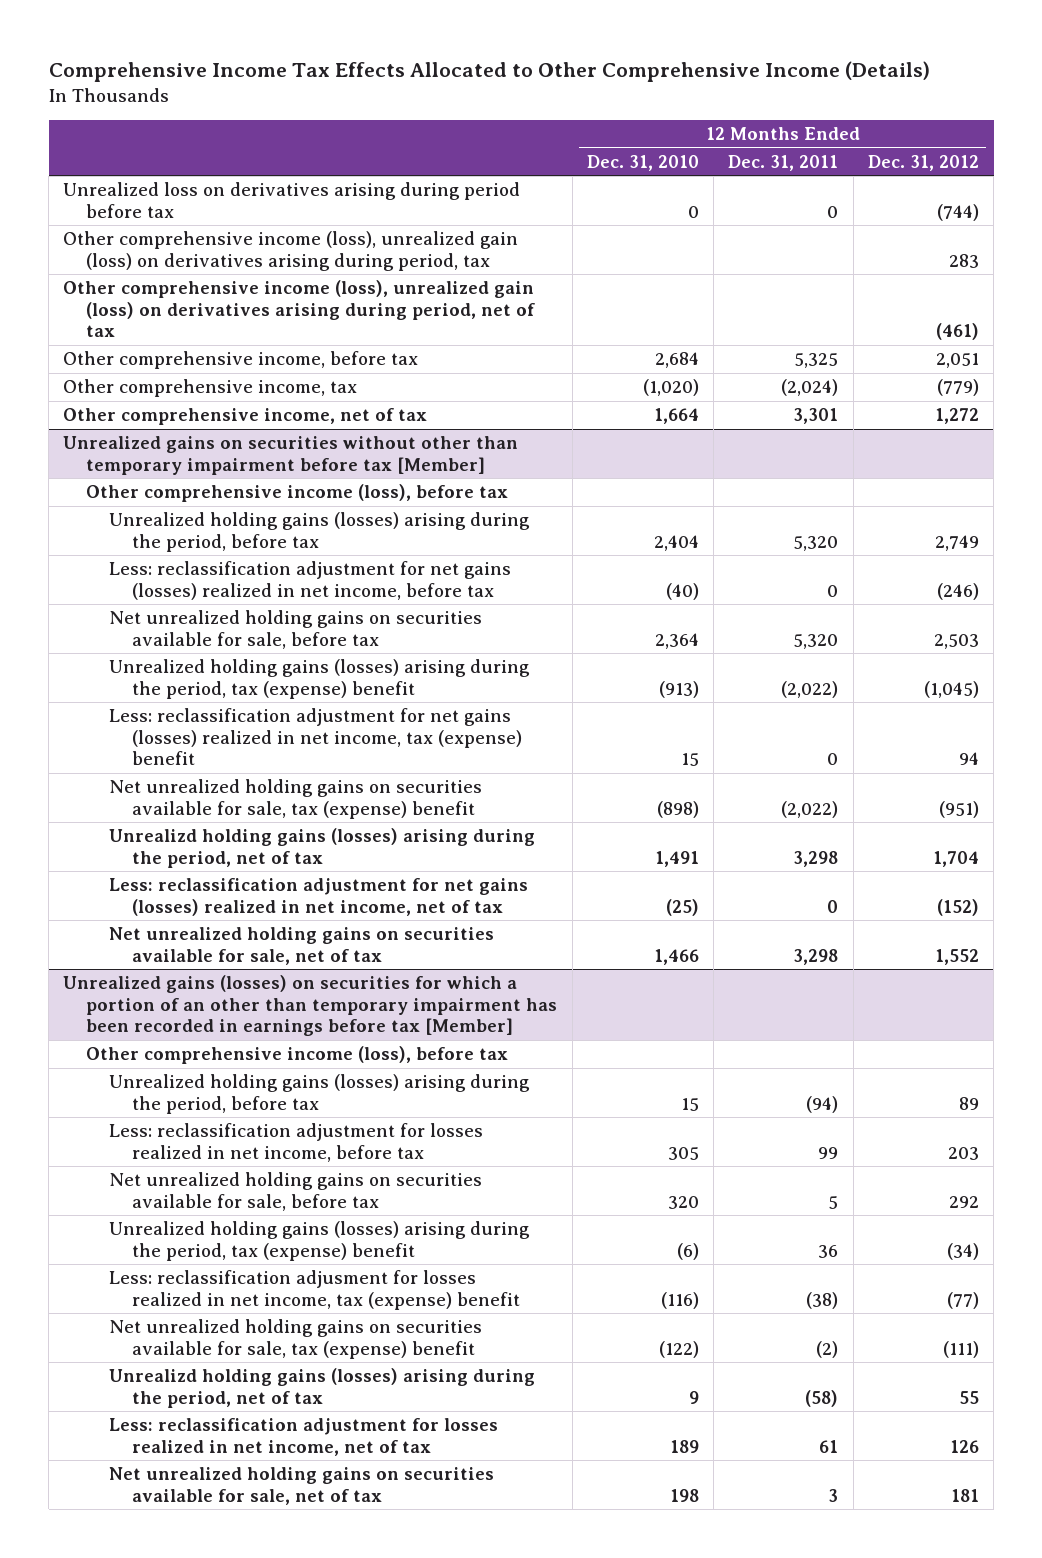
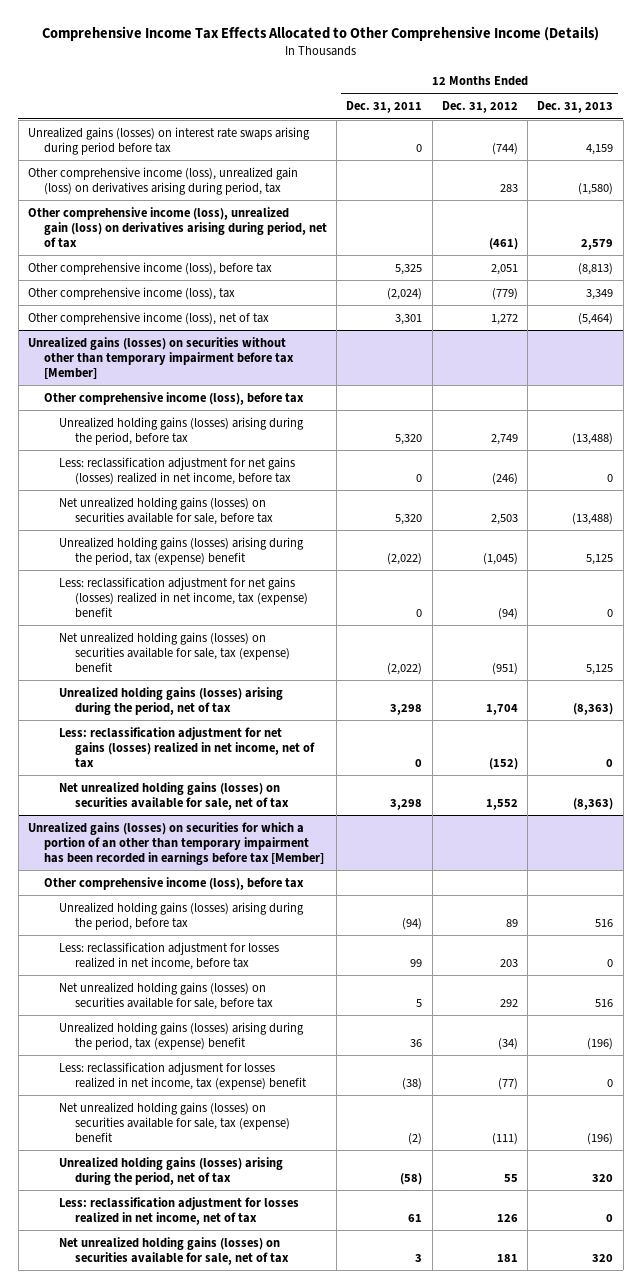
- | 12 Months Ended Dec. 31, 2010 | 12 Months Ended Dec. 31, 2011 | 12 Months Ended Dec. 31, 2012
+ | 12 Months Ended Dec. 31, 2011 | 12 Months Ended Dec. 31, 2012 | 12 Months Ended Dec. 31, 2013
- Unrealized loss on derivatives arising during period before tax | 0 | 0 | (744)
+ Unrealized gains (losses) on interest rate swaps arising during period before tax | 0 | (744) | 4,159
- Other comprehensive income, before tax | 2,684 | 5,325 | 2,051
- Other comprehensive income, tax | (1,020) | (2,024) | (779)
- Other comprehensive income, net of tax | 1,664 | 3,301 | 1,272
- Unrealized gains on securities without other than temporary impairment before tax [Member]
+ Other comprehensive income (loss), before tax | 5,325 | 2,051 | (8,813)
+ Other comprehensive income (loss), tax | (2,024) | (779) | 3,349
+ Other comprehensive income (loss), net of tax | 3,301 | 1,272 | (5,464)
+ Unrealized gains (losses) on securities without other than temporary impairment before tax [Member]
- Net unrealized holding gains on securities available for sale, before tax | 2,364 | 5,320 | 2,503
+ Net unrealized holding gains (losses) on securities available for sale, before tax | 5,320 | 2,503 | (13,488)
- Less: reclassification adjustment for net gains (losses) realized in net income, tax (expense) benefit | 15 | 0 | 94
- Net unrealized holding gains on securities available for sale, tax (expense) benefit | (898) | (2,022) | (951)
- Unrealizd holding gains (losses) arising during the period, net of tax | 1,491 | 3,298 | 1,704
+ Less: reclassification adjustment for net gains (losses) realized in net income, tax (expense) benefit | 0 | (94) | 0
+ Net unrealized holding gains (losses) on securities available for sale, tax (expense) benefit | (2,022) | (951) | 5,125
+ Unrealized holding gains (losses) arising during the period, net of tax | 3,298 | 1,704 | (8,363)
- Net unrealized holding gains on securities available for sale, net of tax | 1,466 | 3,298 | 1,552
+ Net unrealized holding gains (losses) on securities available for sale, net of tax | 3,298 | 1,552 | (8,363)
@ Unrealized gains (losses) on securities for which a portion of an other than temporary impairment has been recorded in earnings before tax [Member]
- Net unrealized holding gains on securities available for sale, before tax | 320 | 5 | 292
+ Net unrealized holding gains (losses) on securities available for sale, before tax | 5 | 292 | 516
- Net unrealized holding gains on securities available for sale, tax (expense) benefit | (122) | (2) | (111)
- Unrealizd holding gains (losses) arising during the period, net of tax | 9 | (58) | 55
+ Net unrealized holding gains (losses) on securities available for sale, tax (expense) benefit | (2) | (111) | (196)
+ Unrealized holding gains (losses) arising during the period, net of tax | (58) | 55 | 320
- Net unrealized holding gains on securities available for sale, net of tax | 198 | 3 | 181
+ Net unrealized holding gains (losses) on securities available for sale, net of tax | 3 | 181 | 320

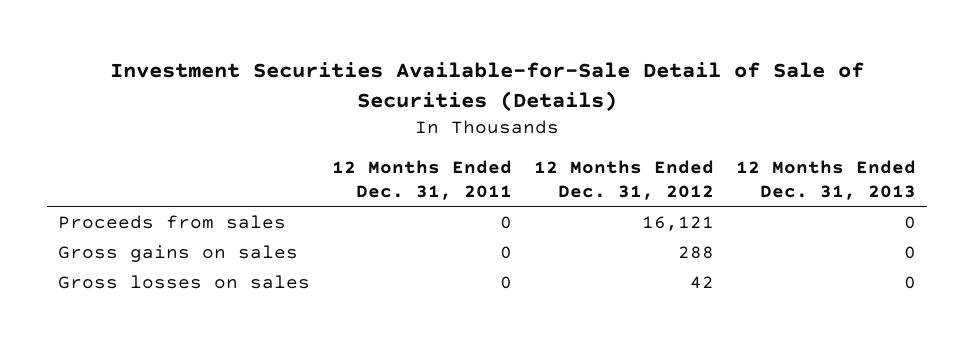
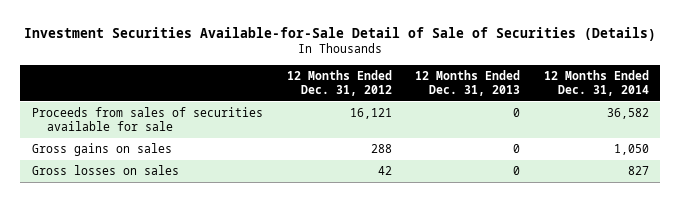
- | 12 Months Ended Dec. 31, 2011 | 12 Months Ended Dec. 31, 2012 | 12 Months Ended Dec. 31, 2013
+ | 12 Months Ended Dec. 31, 2012 | 12 Months Ended Dec. 31, 2013 | 12 Months Ended Dec. 31, 2014
- Proceeds from sales | 0 | 16,121 | 0
+ Proceeds from sales of securities available for sale | 16,121 | 0 | 36,582

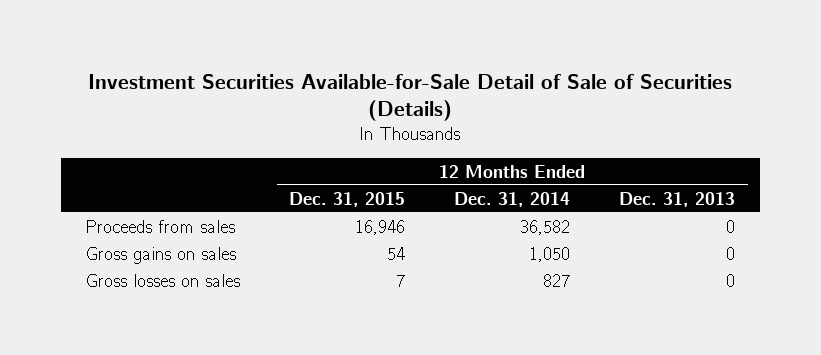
- | 12 Months Ended Dec. 31, 2012 | 12 Months Ended Dec. 31, 2013 | 12 Months Ended Dec. 31, 2014
+ | 12 Months Ended Dec. 31, 2015 | 12 Months Ended Dec. 31, 2014 | 12 Months Ended Dec. 31, 2013
- Proceeds from sales of securities available for sale | 16,121 | 0 | 36,582
+ Proceeds from sales | 16,946 | 36,582 | 0

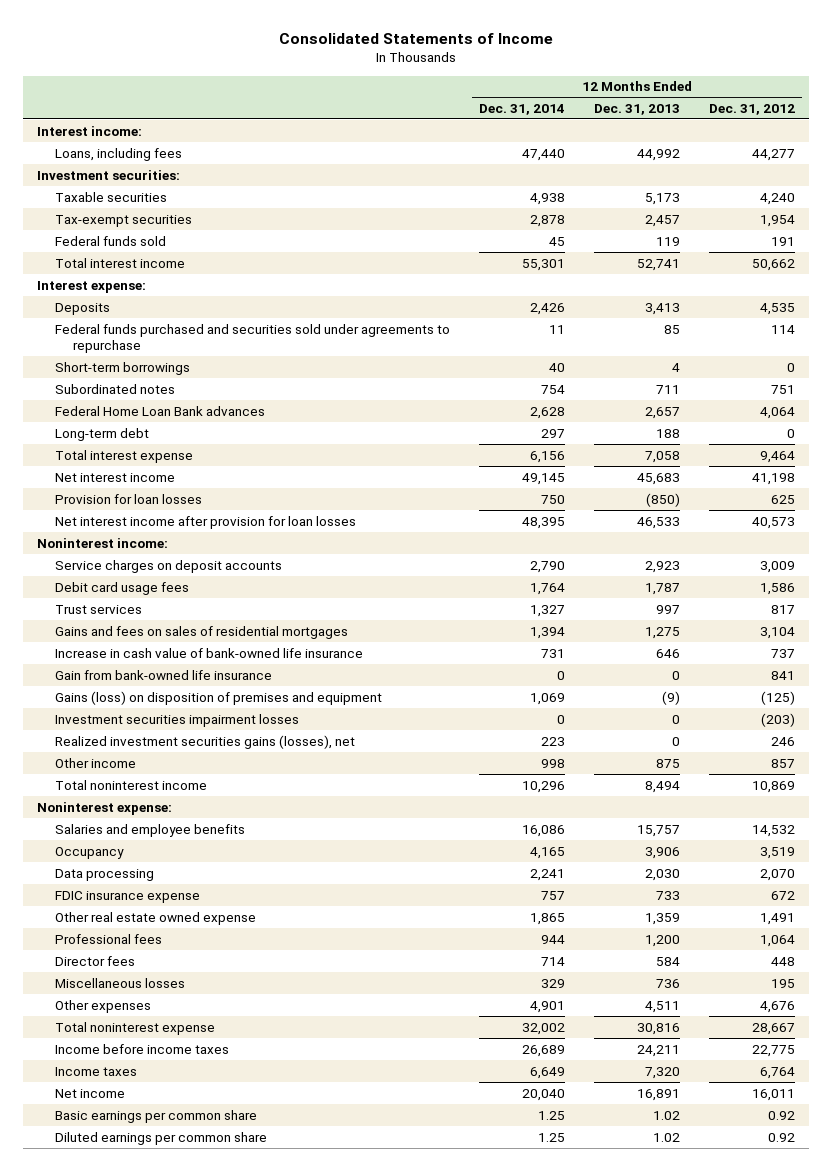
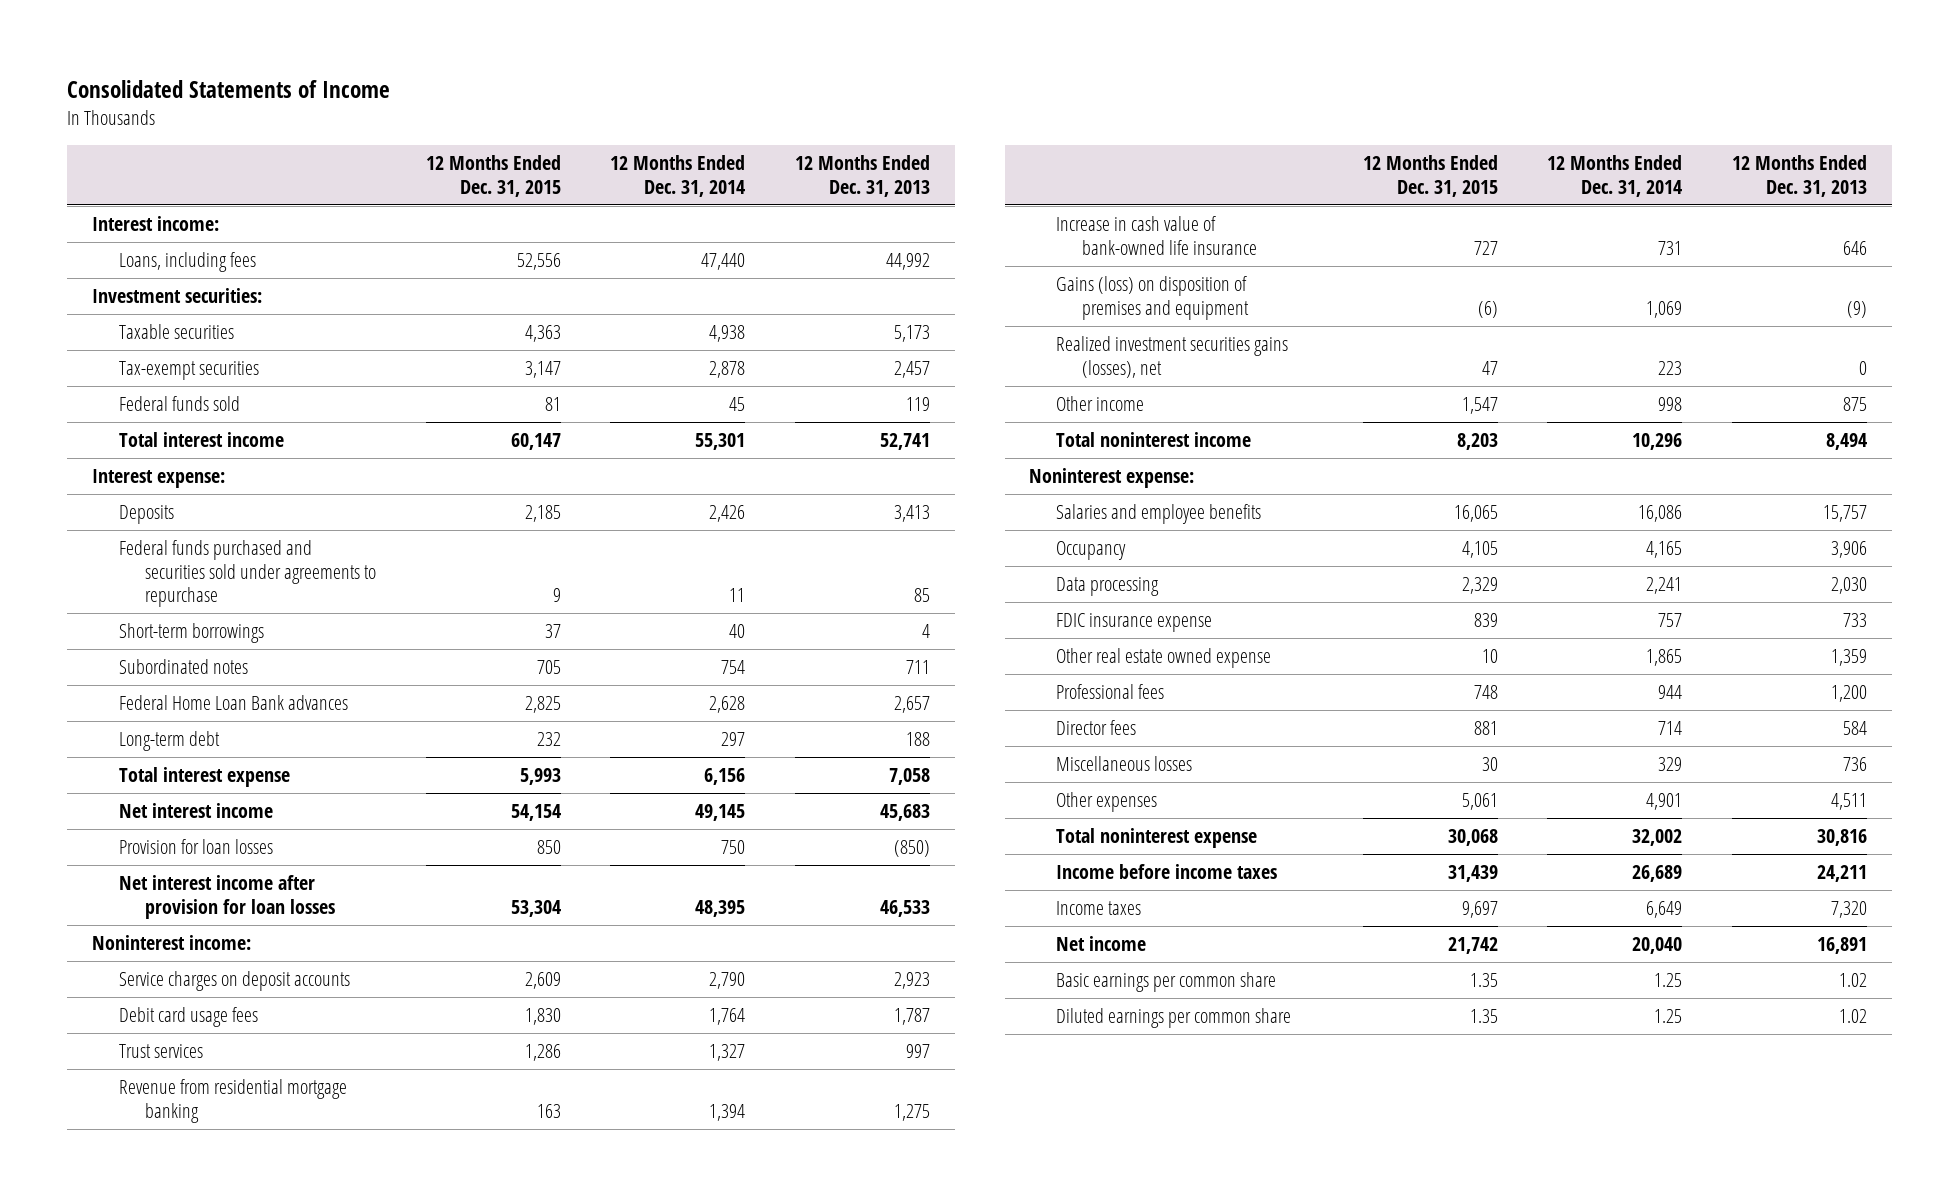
- | 12 Months Ended Dec. 31, 2014 | 12 Months Ended Dec. 31, 2013 | 12 Months Ended Dec. 31, 2012
+ | 12 Months Ended Dec. 31, 2015 | 12 Months Ended Dec. 31, 2014 | 12 Months Ended Dec. 31, 2013
- Gains and fees on sales of residential mortgages | 1,394 | 1,275 | 3,104
+ Revenue from residential mortgage banking | 163 | 1,394 | 1,275
- Gain from bank-owned life insurance | 0 | 0 | 841
- Investment securities impairment losses | 0 | 0 | (203)

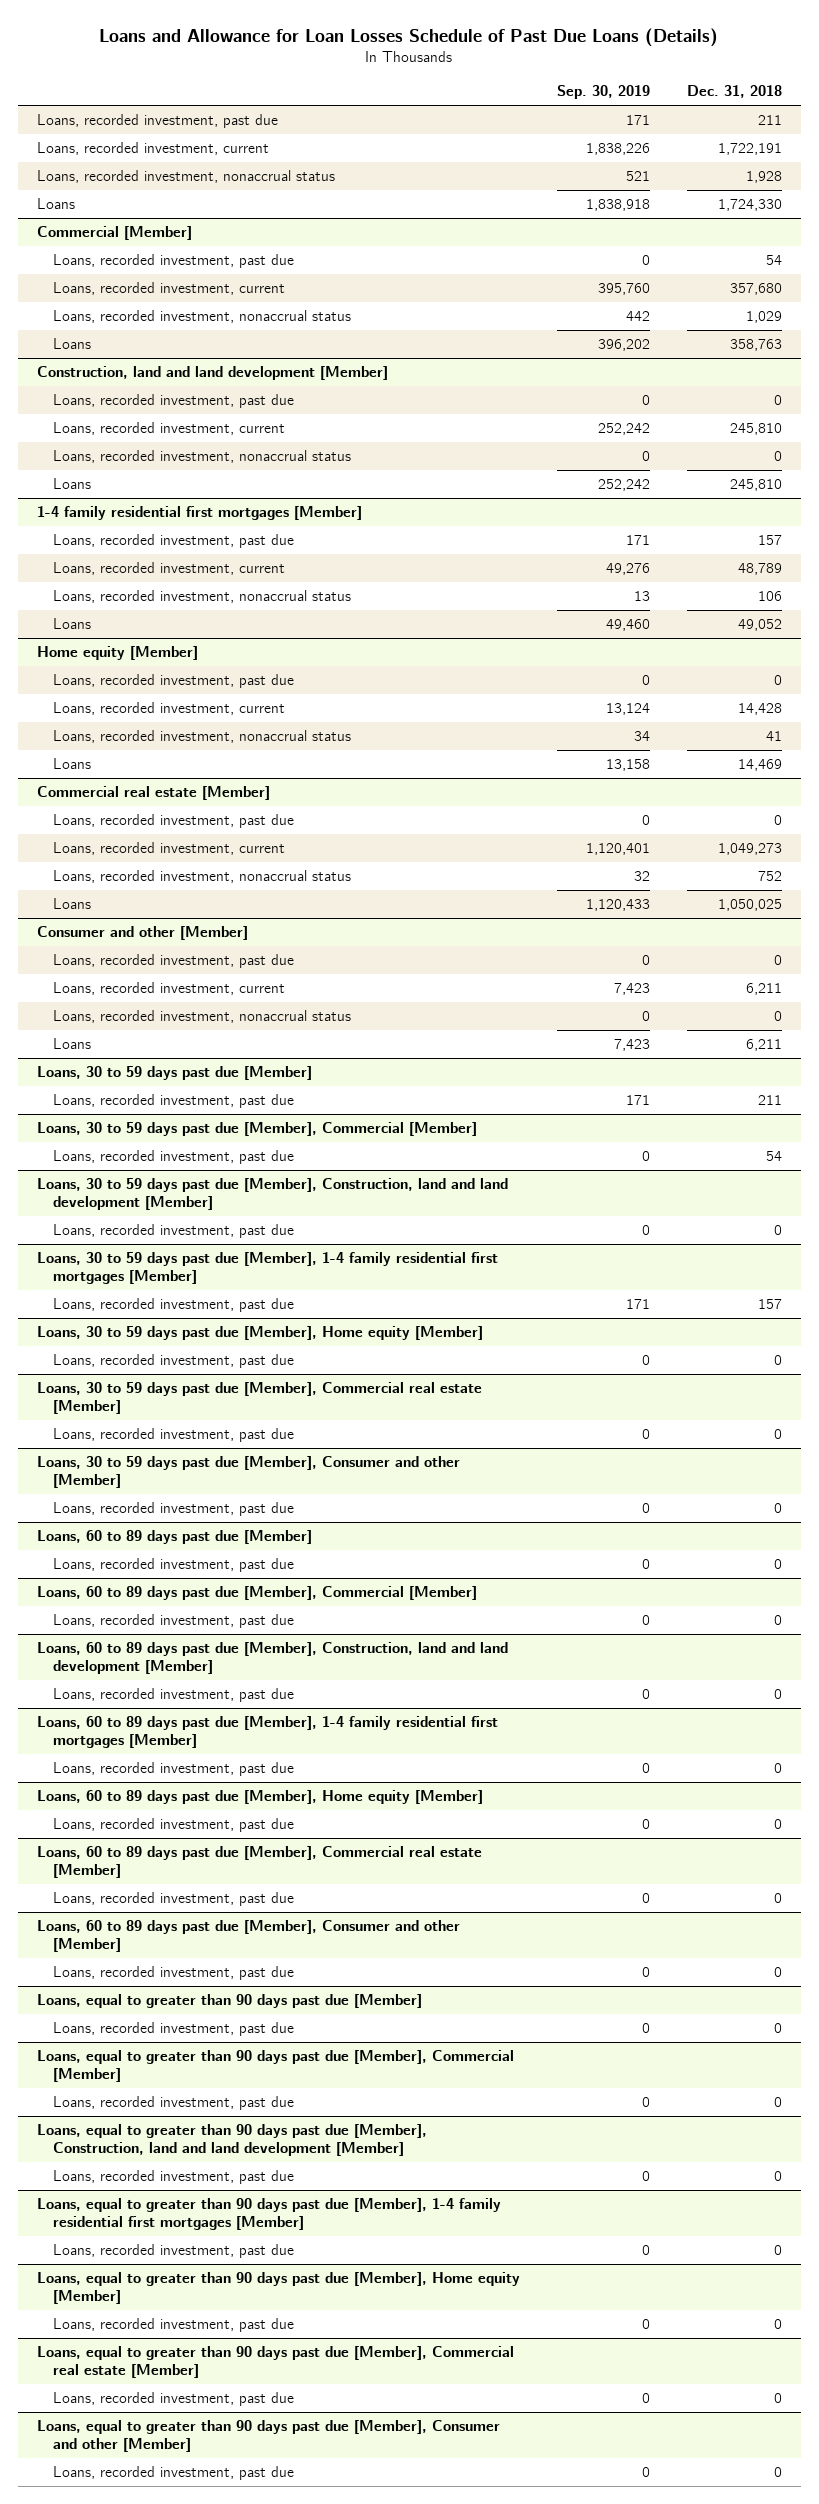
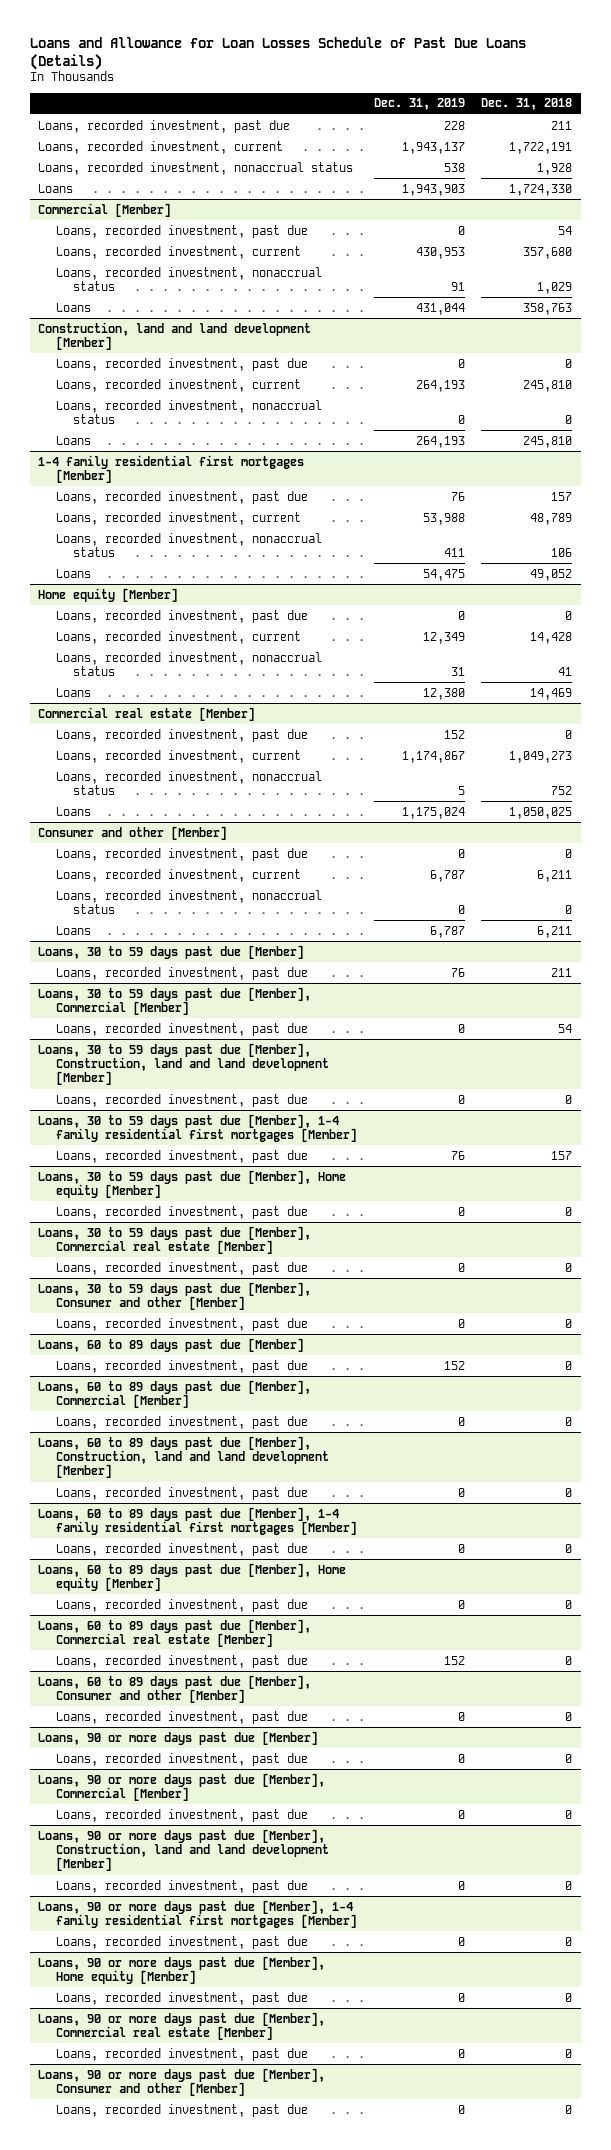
- | Sep. 30, 2019 | Dec. 31, 2018
+ | Dec. 31, 2019 | Dec. 31, 2018
- Loans, equal to greater than 90 days past due [Member]
+ Loans, 90 or more days past due [Member]
- Loans, equal to greater than 90 days past due [Member], Commercial [Member]
+ Loans, 90 or more days past due [Member], Commercial [Member]
- Loans, equal to greater than 90 days past due [Member], Construction, land and land development [Member]
+ Loans, 90 or more days past due [Member], Construction, land and land development [Member]
- Loans, equal to greater than 90 days past due [Member], 1-4 family residential first mortgages [Member]
+ Loans, 90 or more days past due [Member], 1-4 family residential first mortgages [Member]
- Loans, equal to greater than 90 days past due [Member], Home equity [Member]
+ Loans, 90 or more days past due [Member], Home equity [Member]
- Loans, equal to greater than 90 days past due [Member], Commercial real estate [Member]
+ Loans, 90 or more days past due [Member], Commercial real estate [Member]
- Loans, equal to greater than 90 days past due [Member], Consumer and other [Member]
+ Loans, 90 or more days past due [Member], Consumer and other [Member]

